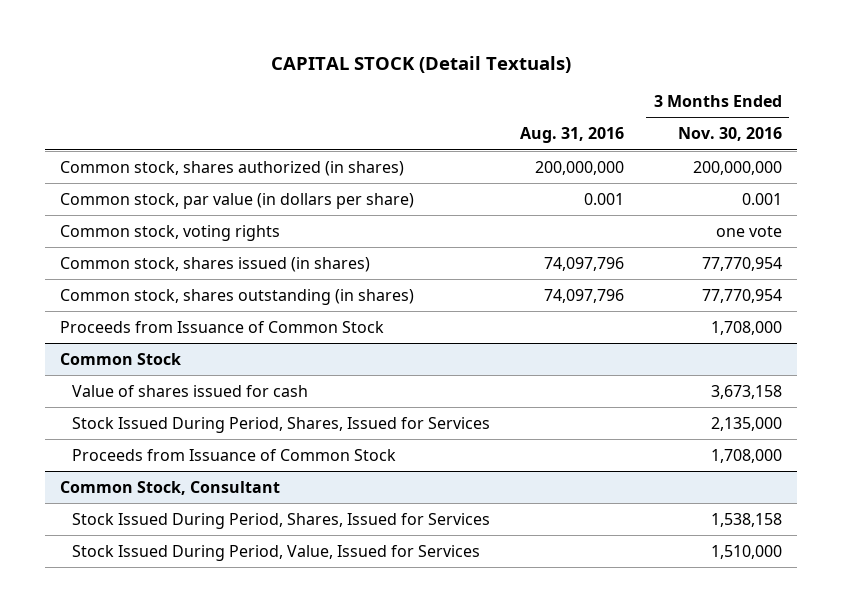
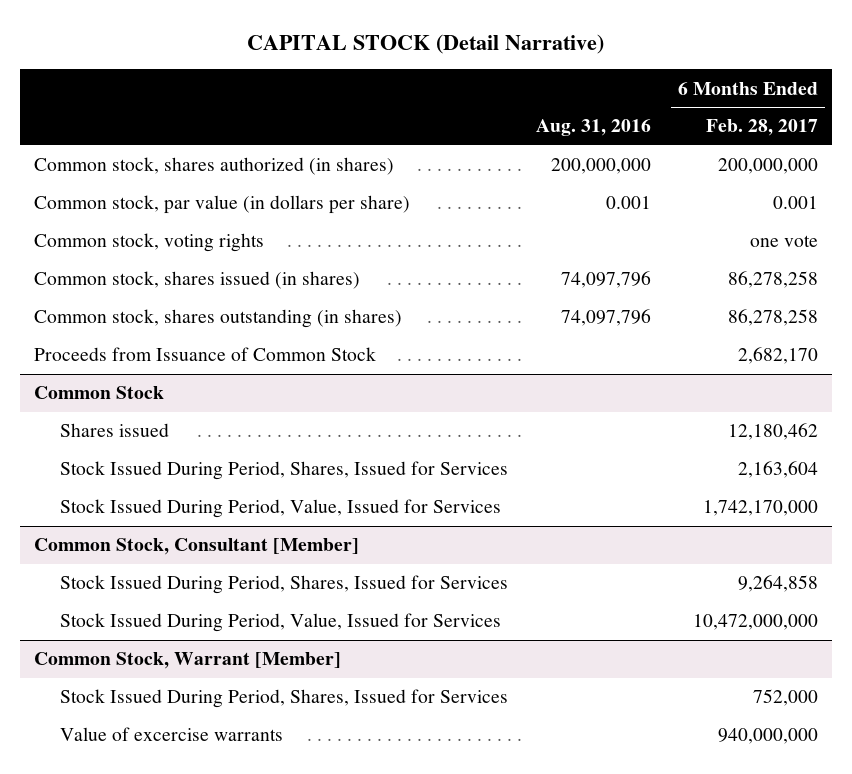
- CAPITAL STOCK (Detail Textuals)
+ CAPITAL STOCK (Detail Narrative)
- | Aug. 31, 2016 | 3 Months Ended Nov. 30, 2016
+ | Aug. 31, 2016 | 6 Months Ended Feb. 28, 2017
@ Common Stock
- Value of shares issued for cash | | 3,673,158
+ Shares issued | | 12,180,462
- Proceeds from Issuance of Common Stock | | 1,708,000
- Common Stock, Consultant
@ Common Stock
+ Stock Issued During Period, Value, Issued for Services | | 1,742,170,000
+ Common Stock, Consultant [Member]
+ Common Stock, Warrant [Member]
+ Stock Issued During Period, Shares, Issued for Services | | 752,000
+ Value of excercise warrants | | 940,000,000

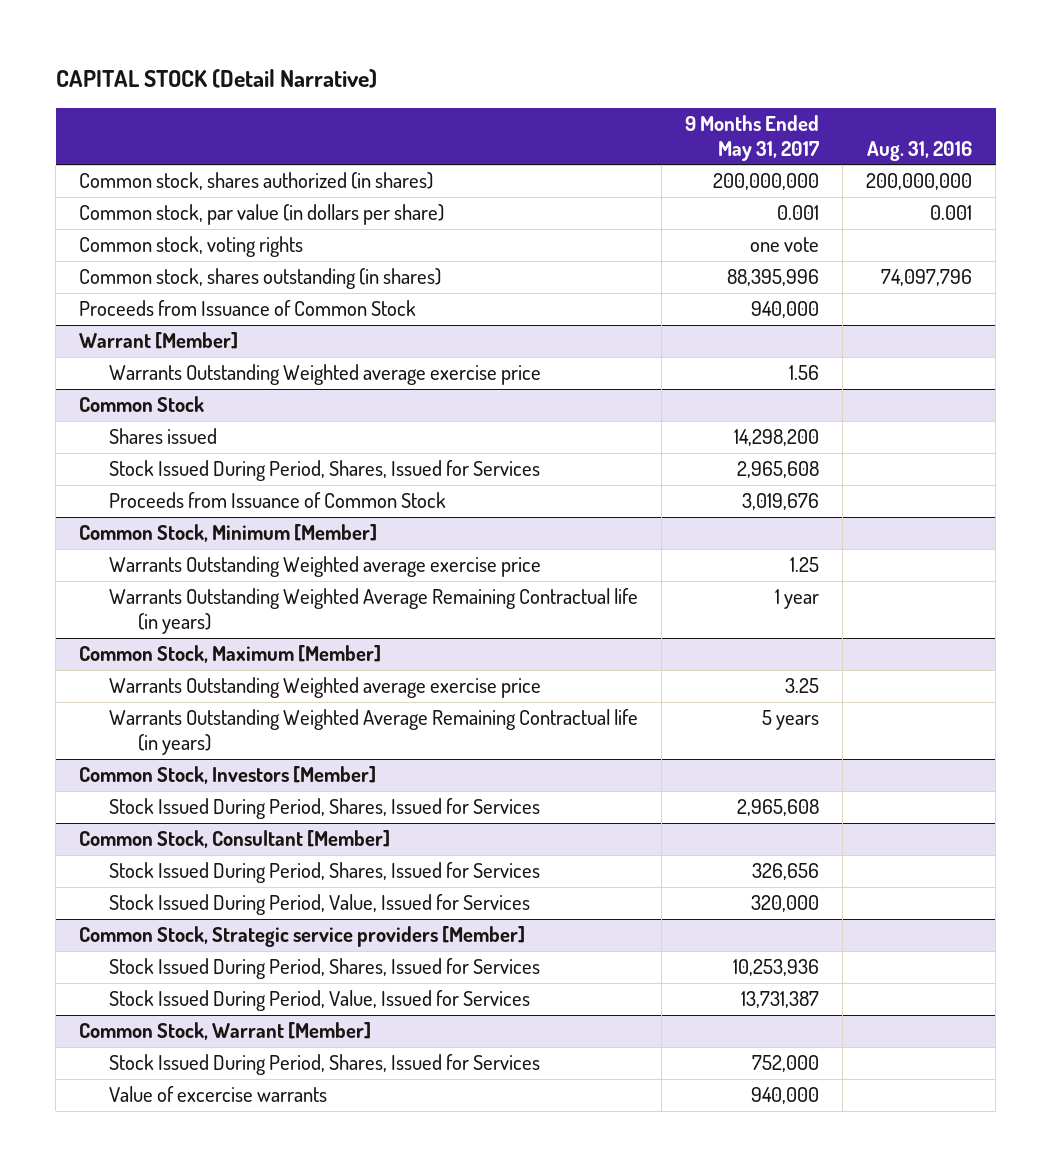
- | Aug. 31, 2016 | 6 Months Ended Feb. 28, 2017
+ | 9 Months Ended May 31, 2017 | Aug. 31, 2016
- Common stock, shares issued (in shares) | 74,097,796 | 86,278,258
+ Warrant [Member]
+ Warrants Outstanding Weighted average exercise price | 1.56 |
@ Common Stock
- Stock Issued During Period, Value, Issued for Services | | 1,742,170,000
+ Proceeds from Issuance of Common Stock | 3,019,676 |
+ Common Stock, Minimum [Member]
+ Warrants Outstanding Weighted average exercise price | 1.25 |
+ Warrants Outstanding Weighted Average Remaining Contractual life (in years) | 1 year |
+ Common Stock, Maximum [Member]
+ Warrants Outstanding Weighted average exercise price | 3.25 |
+ Warrants Outstanding Weighted Average Remaining Contractual life (in years) | 5 years |
+ Common Stock, Investors [Member]
+ Stock Issued During Period, Shares, Issued for Services | 2,965,608 |
+ Common Stock, Strategic service providers [Member]
+ Stock Issued During Period, Shares, Issued for Services | 10,253,936 |
+ Stock Issued During Period, Value, Issued for Services | 13,731,387 |

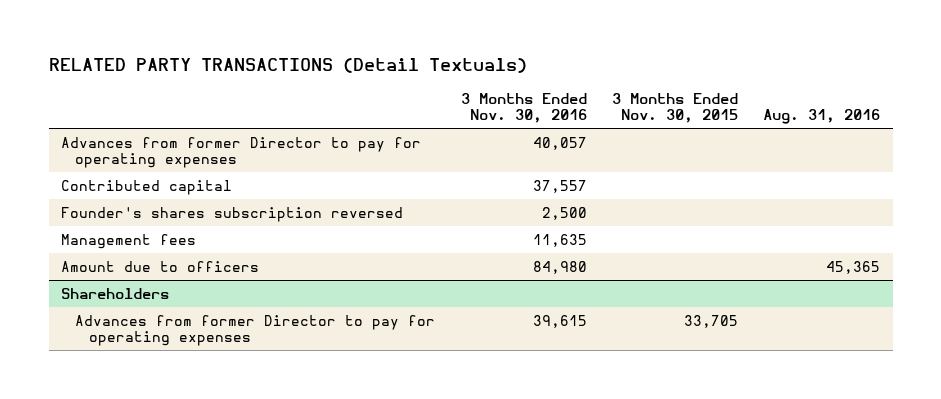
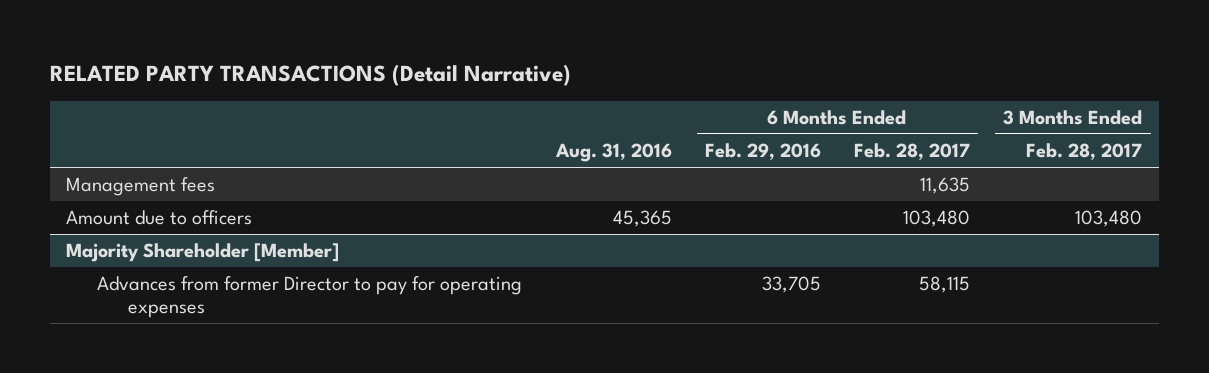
- RELATED PARTY TRANSACTIONS (Detail Textuals)
+ RELATED PARTY TRANSACTIONS (Detail Narrative)
- | 3 Months Ended Nov. 30, 2016 | 3 Months Ended Nov. 30, 2015 | Aug. 31, 2016
+ | Aug. 31, 2016 | 6 Months Ended Feb. 29, 2016 | 6 Months Ended Feb. 28, 2017 | 3 Months Ended Feb. 28, 2017
- Advances from former Director to pay for operating expenses | 40,057 | |
- Contributed capital | 37,557 | |
- Founder's shares subscription reversed | 2,500 | |
- Shareholders
+ Majority Shareholder [Member]

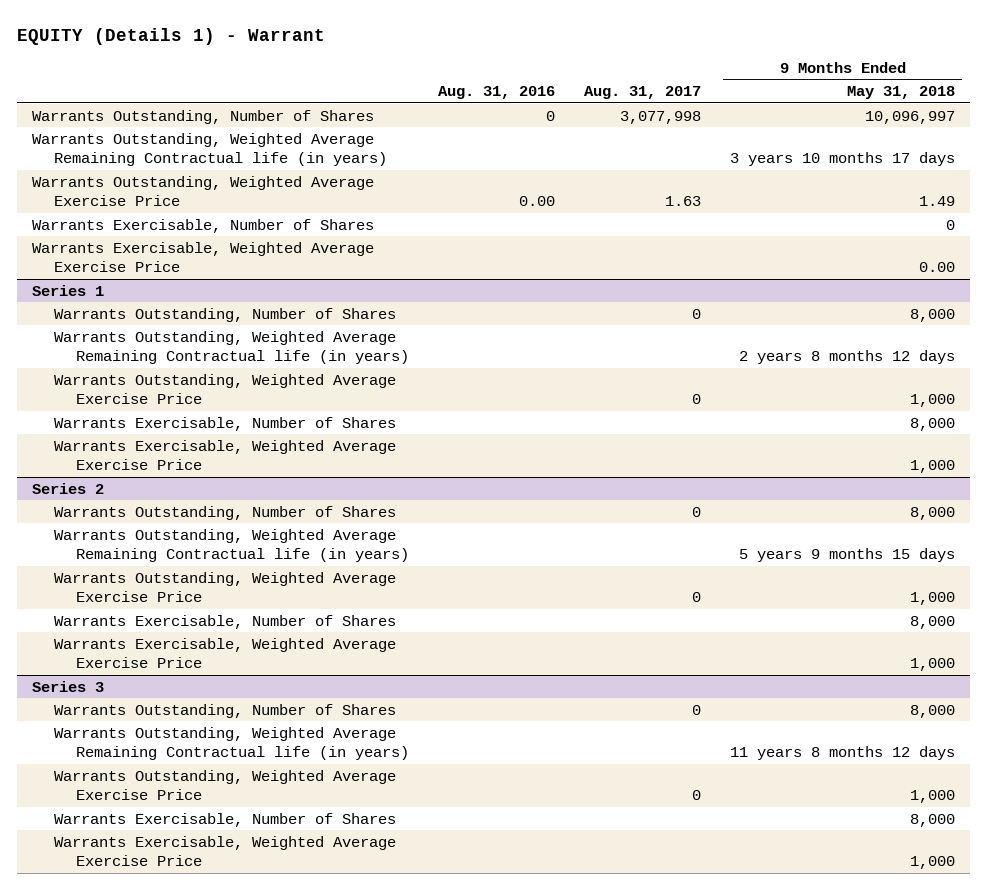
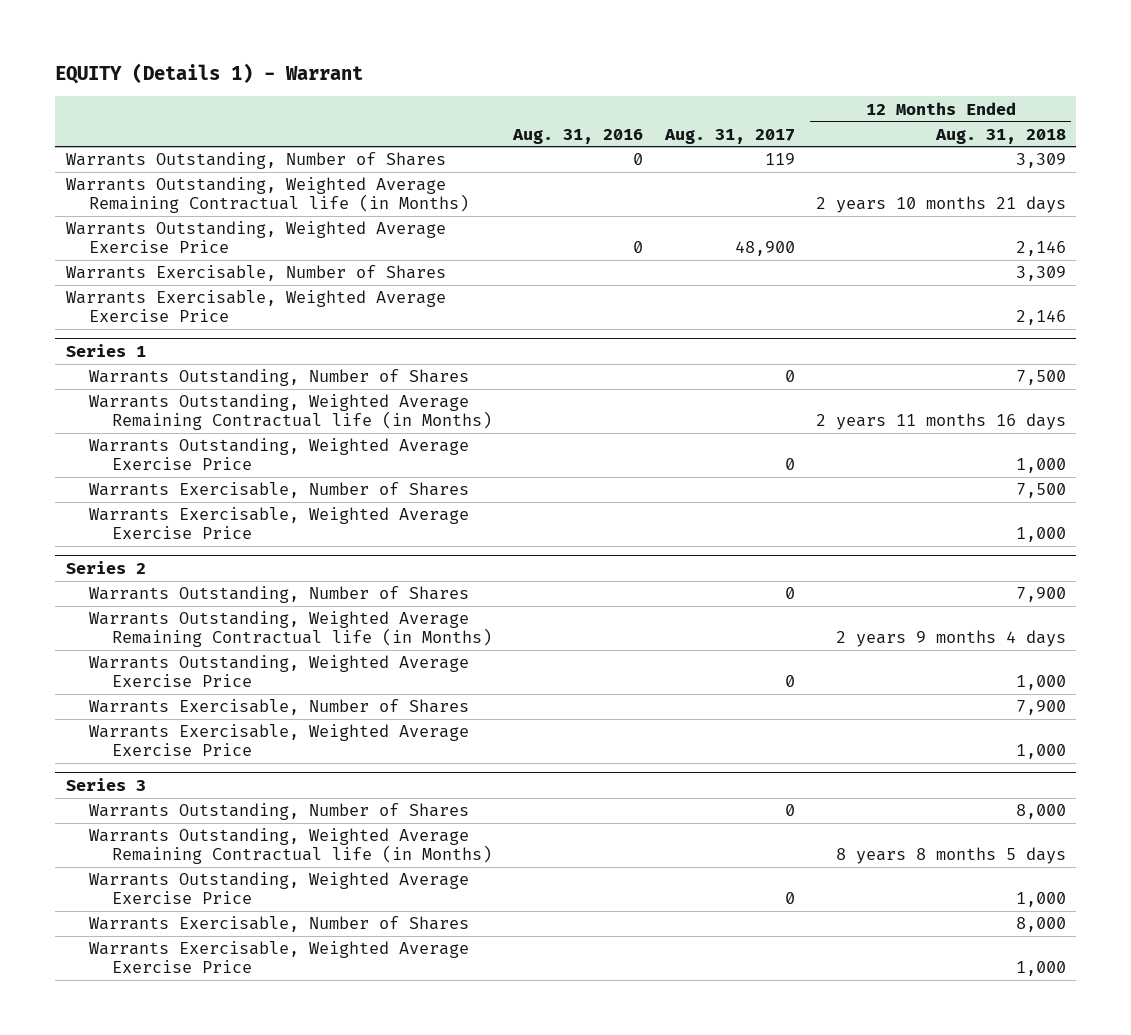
- | Aug. 31, 2016 | Aug. 31, 2017 | 9 Months Ended May 31, 2018
+ | Aug. 31, 2016 | Aug. 31, 2017 | 12 Months Ended Aug. 31, 2018
- Warrants Outstanding, Number of Shares | 0 | 3,077,998 | 10,096,997
- Warrants Outstanding, Weighted Average Remaining Contractual life (in years) | | | 3 years 10 months 17 days
- Warrants Outstanding, Weighted Average Exercise Price | 0.00 | 1.63 | 1.49
+ Warrants Outstanding, Number of Shares | 0 | 119 | 3,309
+ Warrants Outstanding, Weighted Average Remaining Contractual life (in Months) | | | 2 years 10 months 21 days
+ Warrants Outstanding, Weighted Average Exercise Price | 0 | 48,900 | 2,146
@ Series 1
- Warrants Outstanding, Weighted Average Remaining Contractual life (in years) | | | 2 years 8 months 12 days
+ Warrants Outstanding, Weighted Average Remaining Contractual life (in Months) | | | 2 years 11 months 16 days
@ Series 2
- Warrants Outstanding, Weighted Average Remaining Contractual life (in years) | | | 5 years 9 months 15 days
+ Warrants Outstanding, Weighted Average Remaining Contractual life (in Months) | | | 2 years 9 months 4 days
@ Series 3
- Warrants Outstanding, Weighted Average Remaining Contractual life (in years) | | | 11 years 8 months 12 days
+ Warrants Outstanding, Weighted Average Remaining Contractual life (in Months) | | | 8 years 8 months 5 days

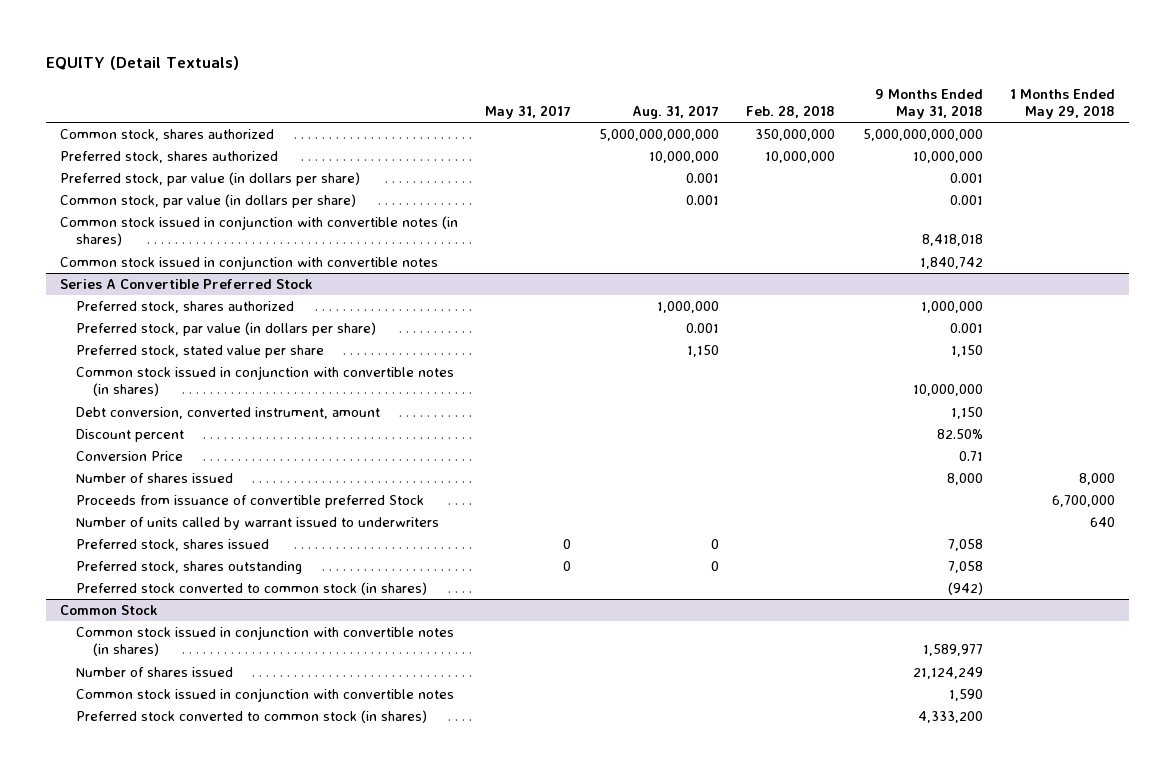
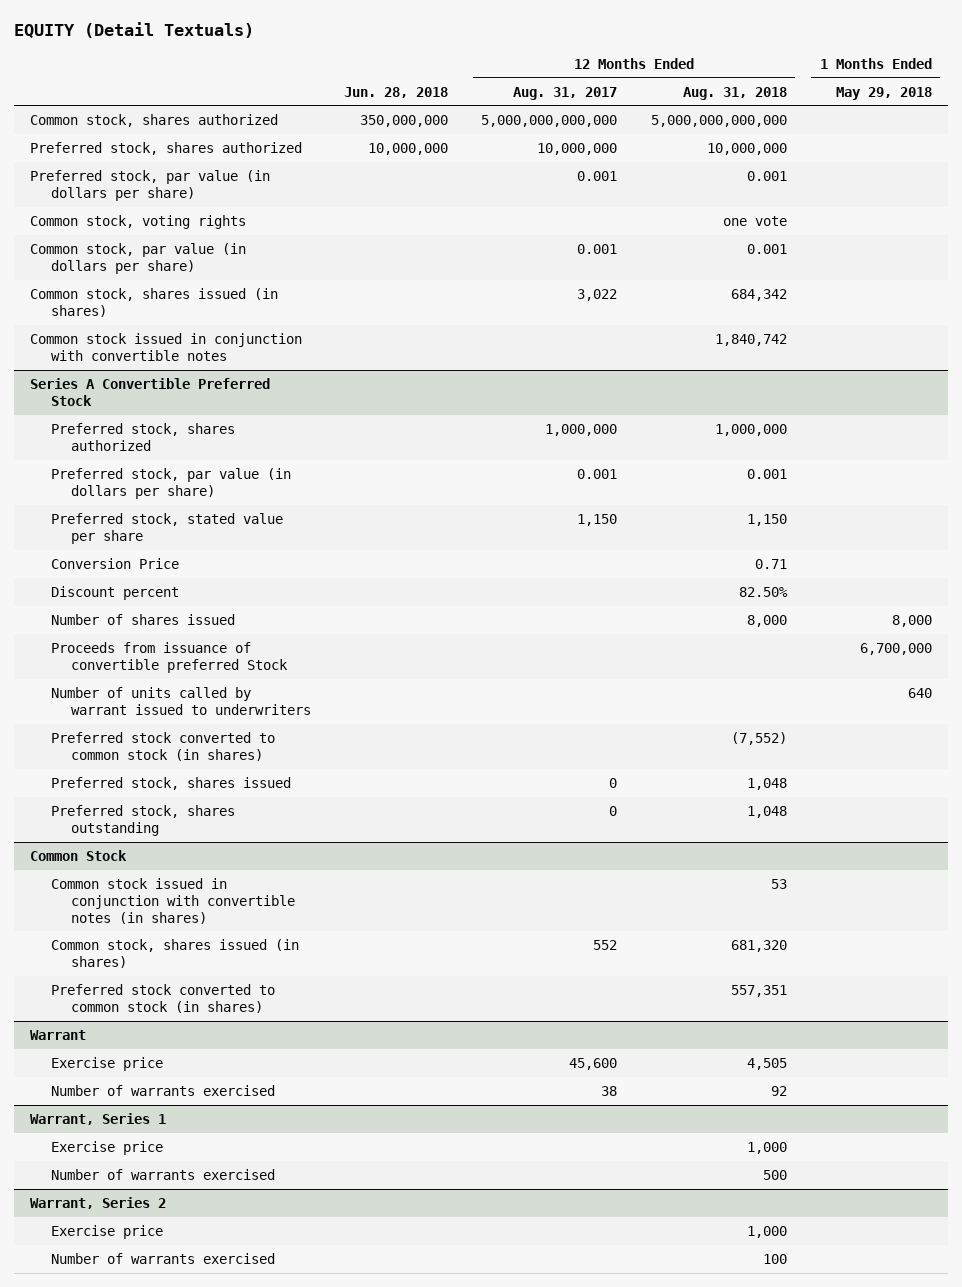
- | May 31, 2017 | Aug. 31, 2017 | Feb. 28, 2018 | 9 Months Ended May 31, 2018 | 1 Months Ended May 29, 2018
+ | Jun. 28, 2018 | 12 Months Ended Aug. 31, 2017 | 12 Months Ended Aug. 31, 2018 | 1 Months Ended May 29, 2018
+ Common stock, voting rights | | | one vote |
- Common stock issued in conjunction with convertible notes (in shares) | | | | 8,418,018 |
+ Common stock, shares issued (in shares) | | 3,022 | 684,342 |
@ Series A Convertible Preferred Stock
- Common stock issued in conjunction with convertible notes (in shares) | | | | 10,000,000 |
- Debt conversion, converted instrument, amount | | | | 1,150 |
moved down: Discount percent | | | 82.50% |
moved up: Preferred stock converted to common stock (in shares) | | | (7,552) |
@ Common Stock
- Number of shares issued | | | | 21,124,249 |
- Common stock issued in conjunction with convertible notes | | | | 1,590 |
+ Common stock, shares issued (in shares) | | 552 | 681,320 |
+ Warrant
+ Exercise price | | 45,600 | 4,505 |
+ Number of warrants exercised | | 38 | 92 |
+ Warrant, Series 1
+ Exercise price | | | 1,000 |
+ Number of warrants exercised | | | 500 |
+ Warrant, Series 2
+ Exercise price | | | 1,000 |
+ Number of warrants exercised | | | 100 |

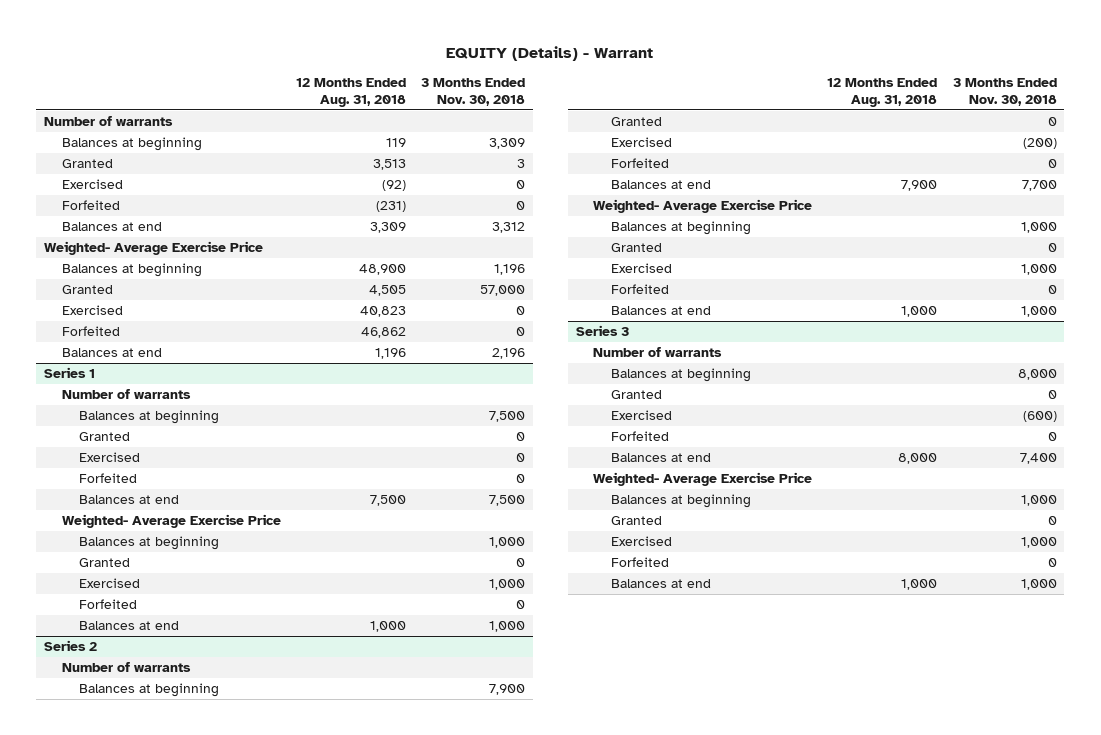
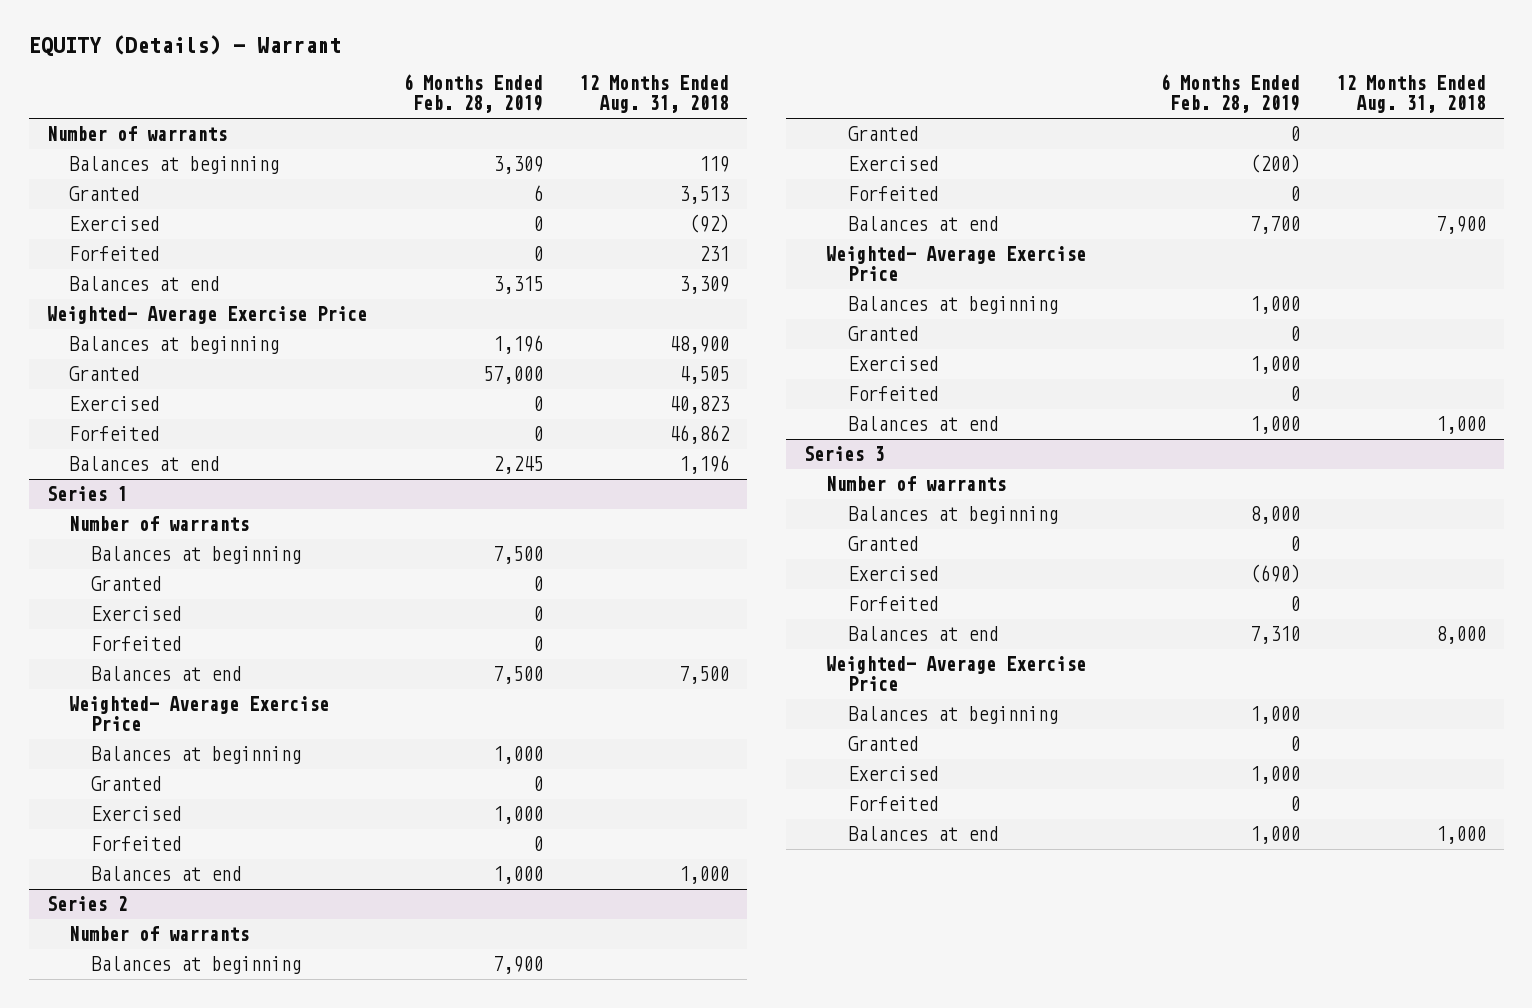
- | 12 Months Ended Aug. 31, 2018 | 3 Months Ended Nov. 30, 2018
+ | 6 Months Ended Feb. 28, 2019 | 12 Months Ended Aug. 31, 2018
- Forfeited | (231) | 0
+ Forfeited | 0 | 231

